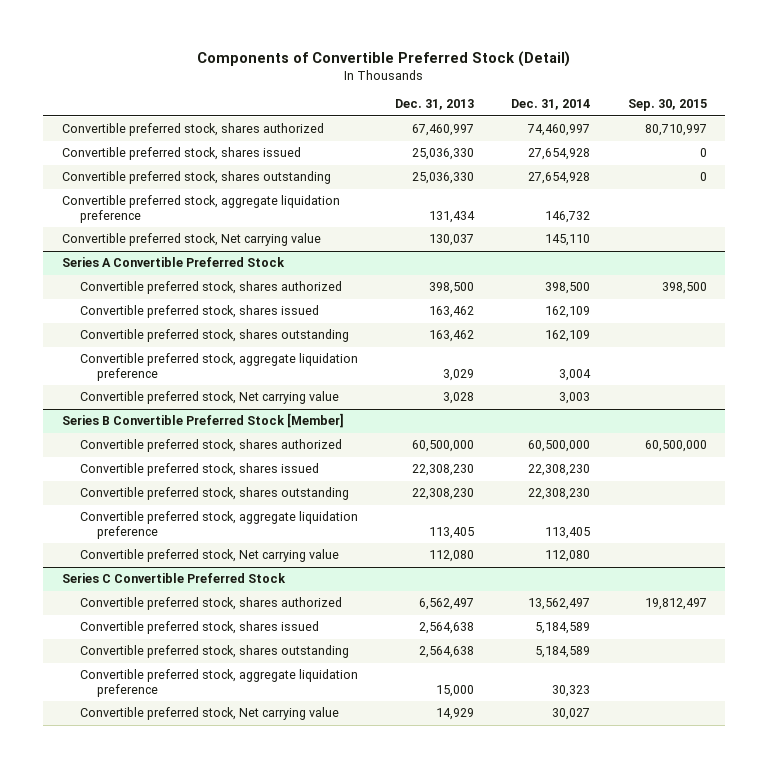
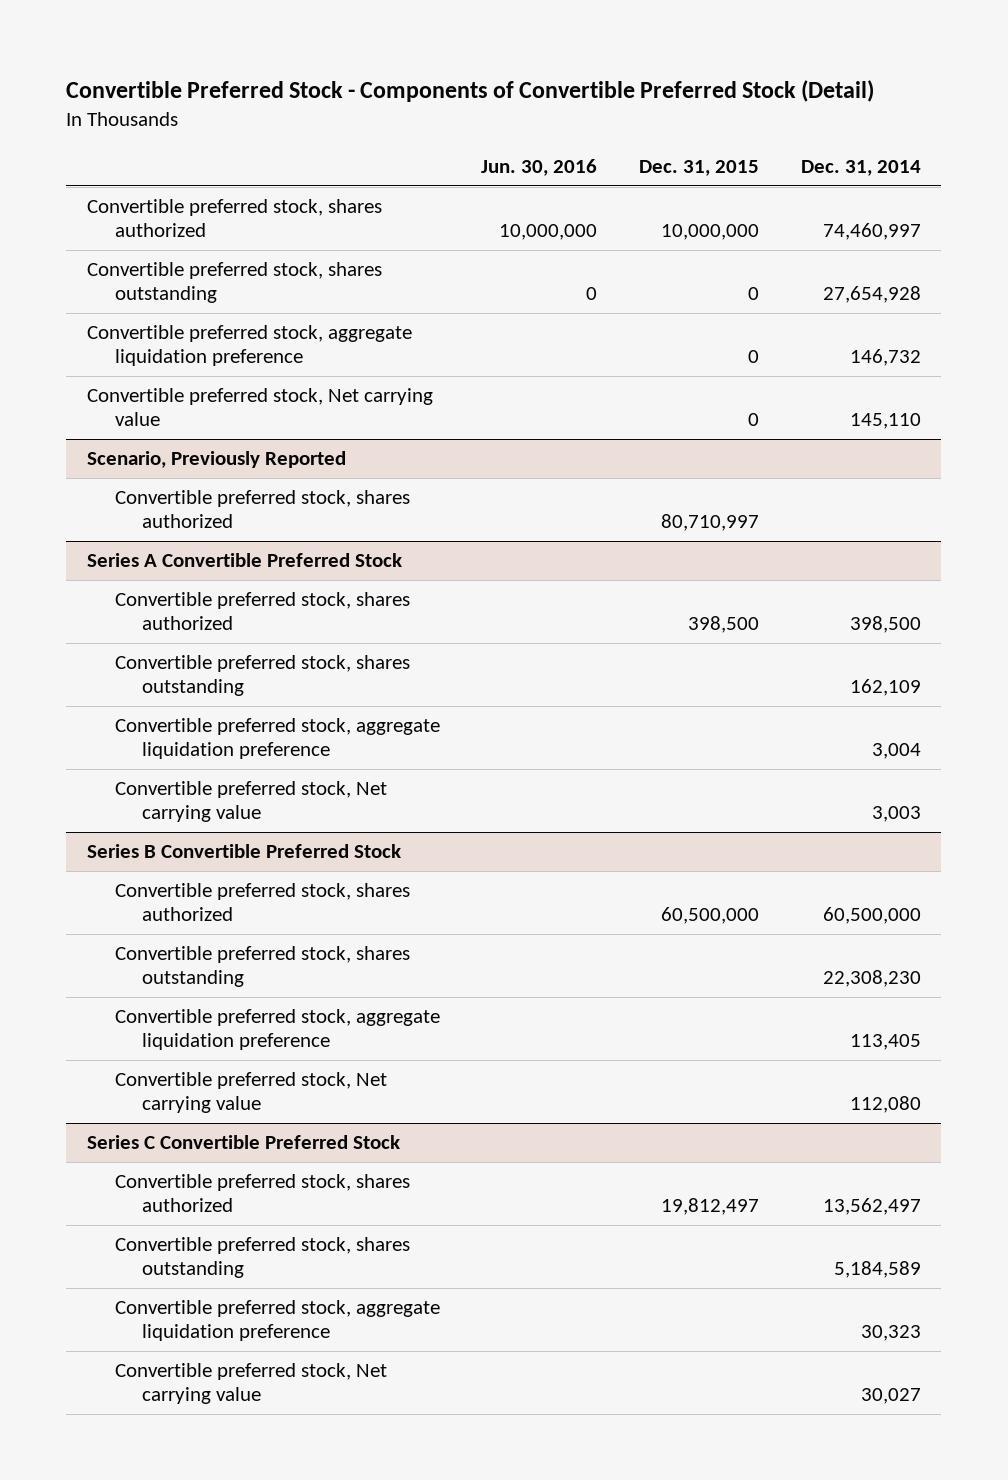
- Components of Convertible Preferred Stock (Detail)
+ Convertible Preferred Stock - Components of Convertible Preferred Stock (Detail)
- | Dec. 31, 2013 | Dec. 31, 2014 | Sep. 30, 2015
+ | Jun. 30, 2016 | Dec. 31, 2015 | Dec. 31, 2014
- Convertible preferred stock, shares issued | 25,036,330 | 27,654,928 | 0
+ Scenario, Previously Reported
+ Convertible preferred stock, shares authorized | | 80,710,997 |
@ Series A Convertible Preferred Stock
- Convertible preferred stock, shares issued | 163,462 | 162,109 |
- Series B Convertible Preferred Stock [Member]
+ Series B Convertible Preferred Stock
- Convertible preferred stock, shares issued | 22,308,230 | 22,308,230 |
@ Series C Convertible Preferred Stock
- Convertible preferred stock, shares issued | 2,564,638 | 5,184,589 |

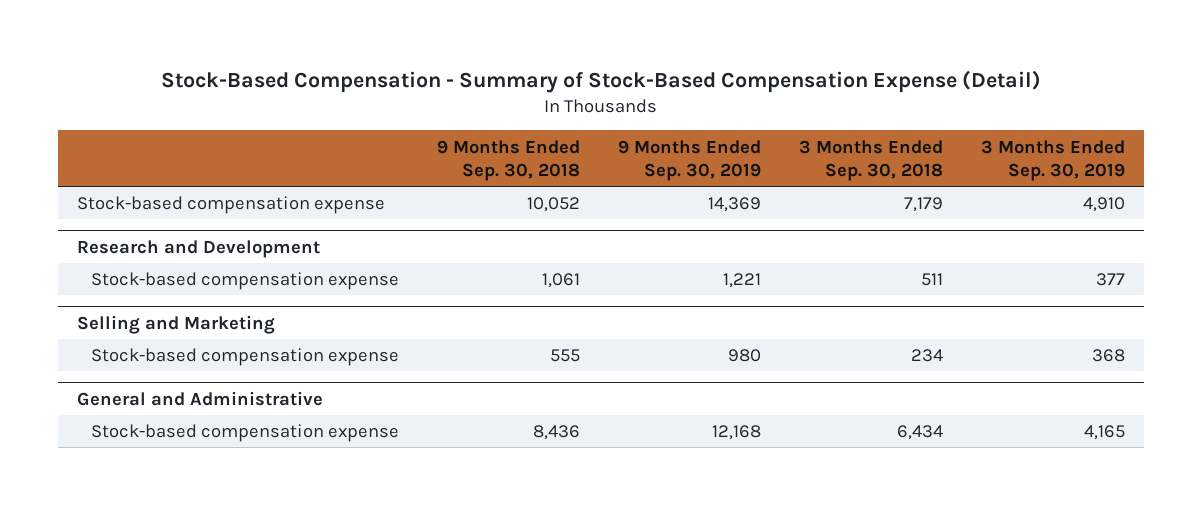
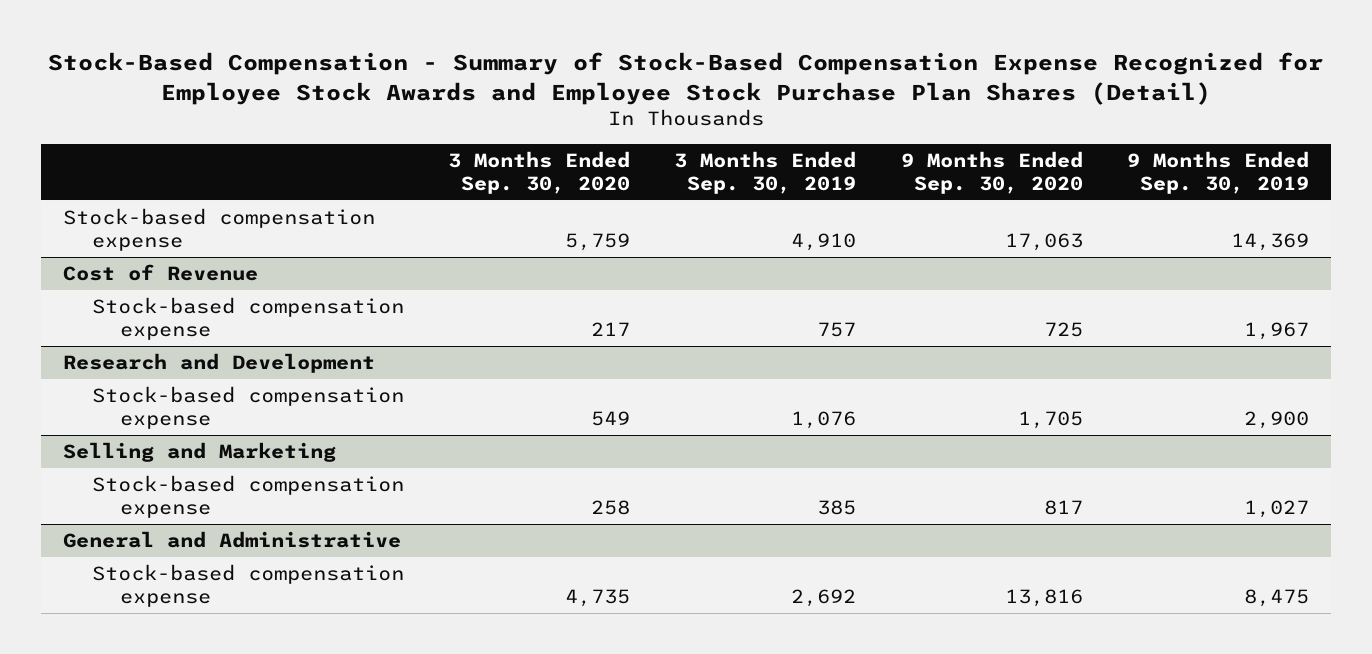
- Stock-Based Compensation - Summary of Stock-Based Compensation Expense (Detail)
+ Stock-Based Compensation - Summary of Stock-Based Compensation Expense Recognized for Employee Stock Awards and Employee Stock Purchase Plan Shares (Detail)
- | 9 Months Ended Sep. 30, 2018 | 9 Months Ended Sep. 30, 2019 | 3 Months Ended Sep. 30, 2018 | 3 Months Ended Sep. 30, 2019
+ | 3 Months Ended Sep. 30, 2020 | 3 Months Ended Sep. 30, 2019 | 9 Months Ended Sep. 30, 2020 | 9 Months Ended Sep. 30, 2019
+ Cost of Revenue
+ Stock-based compensation expense | 217 | 757 | 725 | 1,967
@ Research and Development
- Stock-based compensation expense | 1,061 | 1,221 | 511 | 377
+ Stock-based compensation expense | 549 | 1,076 | 1,705 | 2,900
@ Selling and Marketing
- Stock-based compensation expense | 555 | 980 | 234 | 368
+ Stock-based compensation expense | 258 | 385 | 817 | 1,027
@ General and Administrative
- Stock-based compensation expense | 8,436 | 12,168 | 6,434 | 4,165
+ Stock-based compensation expense | 4,735 | 2,692 | 13,816 | 8,475

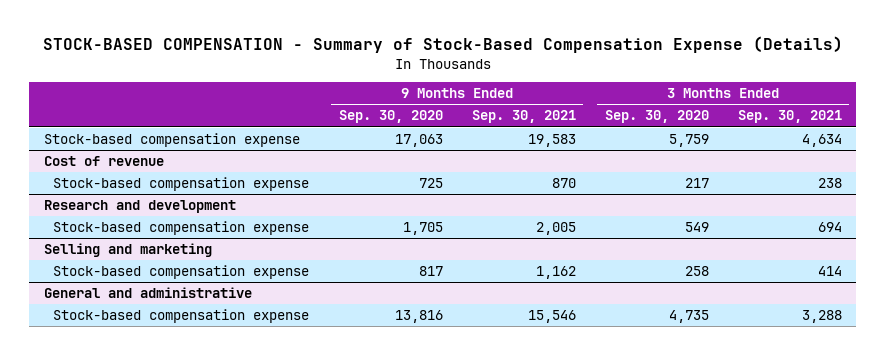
- Stock-Based Compensation - Summary of Stock-Based Compensation Expense Recognized for Employee Stock Awards and Employee Stock Purchase Plan Shares (Detail)
+ STOCK-BASED COMPENSATION - Summary of Stock-Based Compensation Expense (Details)
- | 3 Months Ended Sep. 30, 2020 | 3 Months Ended Sep. 30, 2019 | 9 Months Ended Sep. 30, 2020 | 9 Months Ended Sep. 30, 2019
+ | 9 Months Ended Sep. 30, 2020 | 9 Months Ended Sep. 30, 2021 | 3 Months Ended Sep. 30, 2020 | 3 Months Ended Sep. 30, 2021
- Cost of Revenue
+ Cost of revenue
- Research and Development
+ Research and development
- Selling and Marketing
+ Selling and marketing
- General and Administrative
+ General and administrative

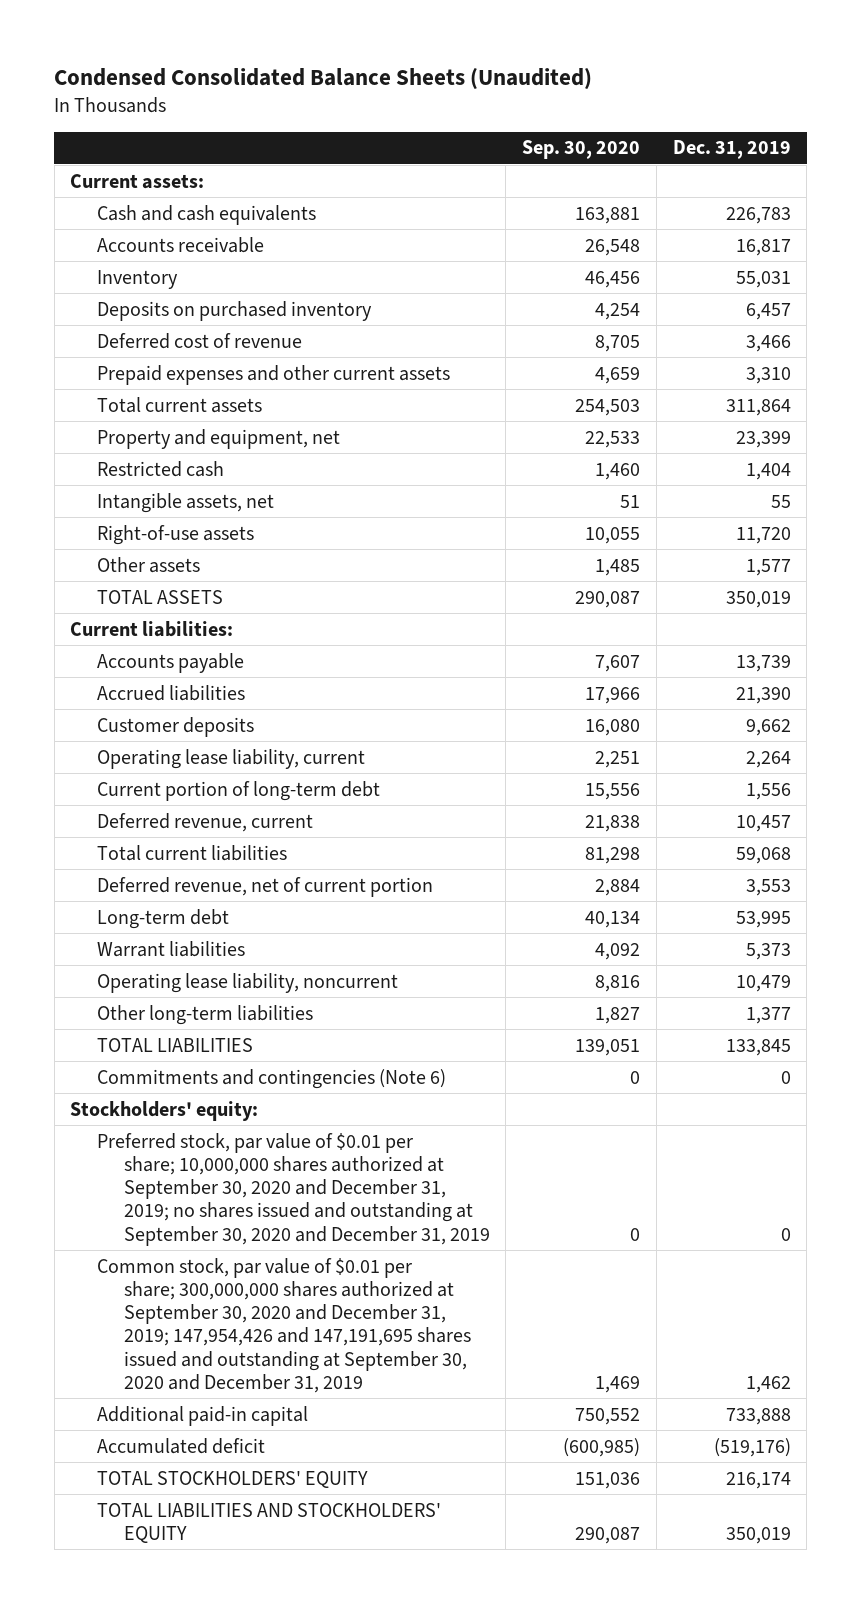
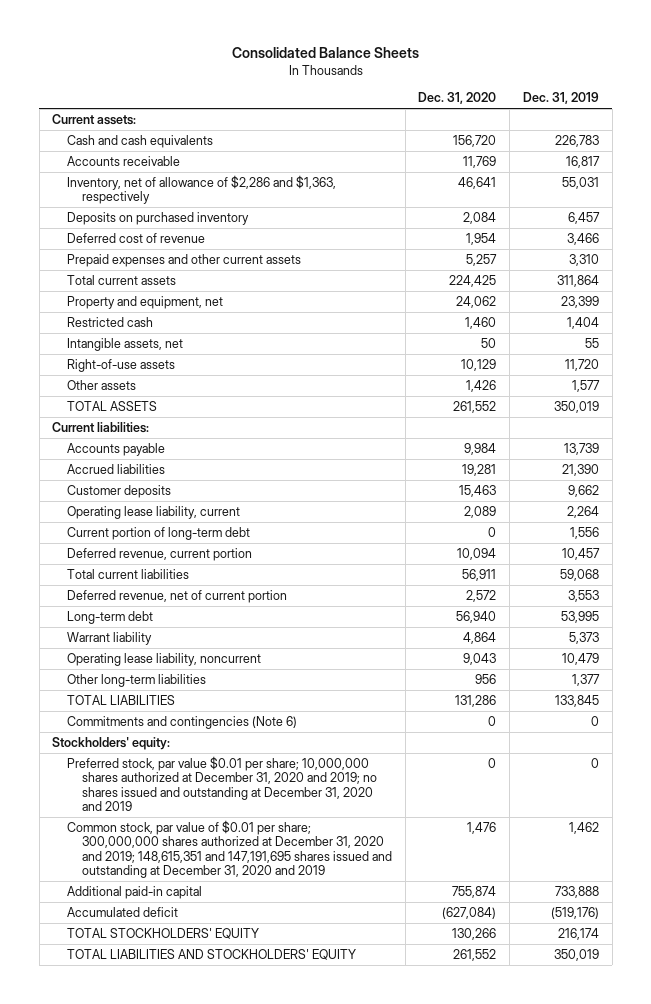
- Condensed Consolidated Balance Sheets (Unaudited)
+ Consolidated Balance Sheets
- | Sep. 30, 2020 | Dec. 31, 2019
+ | Dec. 31, 2020 | Dec. 31, 2019
- Inventory | 46,456 | 55,031
+ Inventory, net of allowance of $2,286 and $1,363, respectively | 46,641 | 55,031
- Deferred revenue, current | 21,838 | 10,457
+ Deferred revenue, current portion | 10,094 | 10,457
- Warrant liabilities | 4,092 | 5,373
+ Warrant liability | 4,864 | 5,373
- Preferred stock, par value of $0.01 per share; 10,000,000 shares authorized at September 30, 2020 and December 31, 2019; no shares issued and outstanding at September 30, 2020 and December 31, 2019 | 0 | 0
- Common stock, par value of $0.01 per share; 300,000,000 shares authorized at September 30, 2020 and December 31, 2019; 147,954,426 and 147,191,695 shares issued and outstanding at September 30, 2020 and December 31, 2019 | 1,469 | 1,462
+ Preferred stock, par value $0.01 per share; 10,000,000 shares authorized at December 31, 2020 and 2019; no shares issued and outstanding at December 31, 2020 and 2019 | 0 | 0
+ Common stock, par value of $0.01 per share; 300,000,000 shares authorized at December 31, 2020 and 2019; 148,615,351 and 147,191,695 shares issued and outstanding at December 31, 2020 and 2019 | 1,476 | 1,462

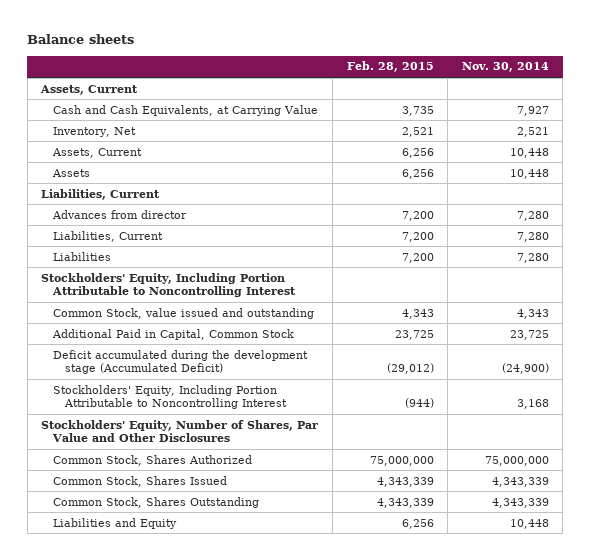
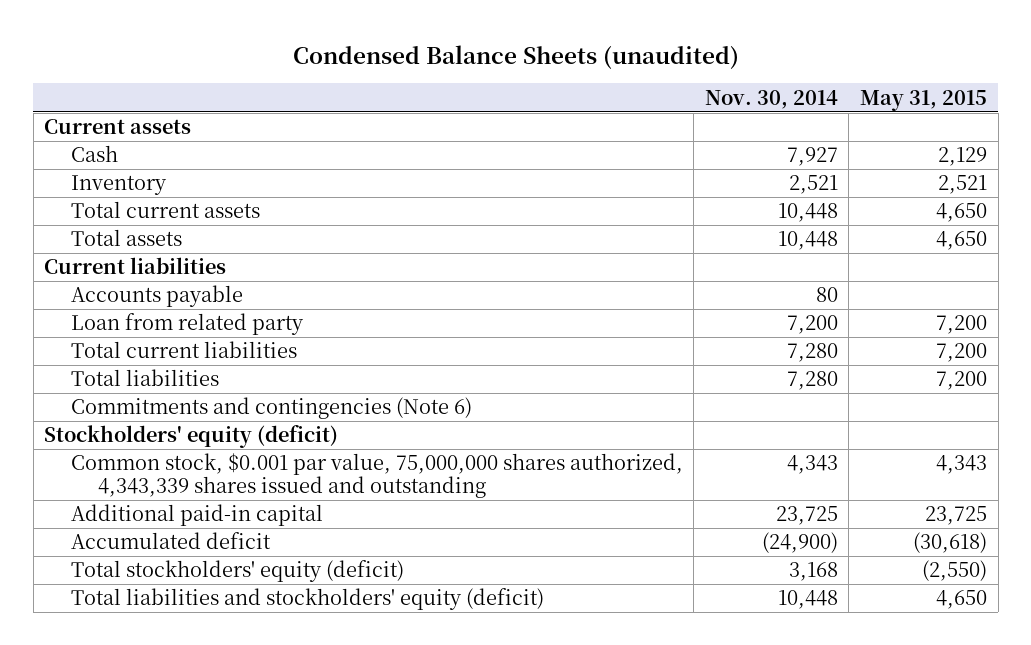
- Balance sheets
+ Condensed Balance Sheets (unaudited)
- | Feb. 28, 2015 | Nov. 30, 2014
+ | Nov. 30, 2014 | May 31, 2015
- Assets, Current
- Cash and Cash Equivalents, at Carrying Value | 3,735 | 7,927
- Inventory, Net | 2,521 | 2,521
- Assets, Current | 6,256 | 10,448
- Assets | 6,256 | 10,448
- Liabilities, Current
- Advances from director | 7,200 | 7,280
- Liabilities, Current | 7,200 | 7,280
- Liabilities | 7,200 | 7,280
- Stockholders' Equity, Including Portion Attributable to Noncontrolling Interest
- Common Stock, value issued and outstanding | 4,343 | 4,343
- Additional Paid in Capital, Common Stock | 23,725 | 23,725
- Deficit accumulated during the development stage (Accumulated Deficit) | (29,012) | (24,900)
- Stockholders' Equity, Including Portion Attributable to Noncontrolling Interest | (944) | 3,168
- Stockholders' Equity, Number of Shares, Par Value and Other Disclosures
- Common Stock, Shares Authorized | 75,000,000 | 75,000,000
- Common Stock, Shares Issued | 4,343,339 | 4,343,339
- Common Stock, Shares Outstanding | 4,343,339 | 4,343,339
- Liabilities and Equity | 6,256 | 10,448
+ Current assets
+ Cash | 7,927 | 2,129
+ Inventory | 2,521 | 2,521
+ Total current assets | 10,448 | 4,650
+ Total assets | 10,448 | 4,650
+ Current liabilities
+ Accounts payable | 80 |
+ Loan from related party | 7,200 | 7,200
+ Total current liabilities | 7,280 | 7,200
+ Total liabilities | 7,280 | 7,200
+ Commitments and contingencies (Note 6)
+ Stockholders' equity (deficit)
+ Common stock, $0.001 par value, 75,000,000 shares authorized, 4,343,339 shares issued and outstanding | 4,343 | 4,343
+ Additional paid-in capital | 23,725 | 23,725
+ Accumulated deficit | (24,900) | (30,618)
+ Total stockholders' equity (deficit) | 3,168 | (2,550)
+ Total liabilities and stockholders' equity (deficit) | 10,448 | 4,650

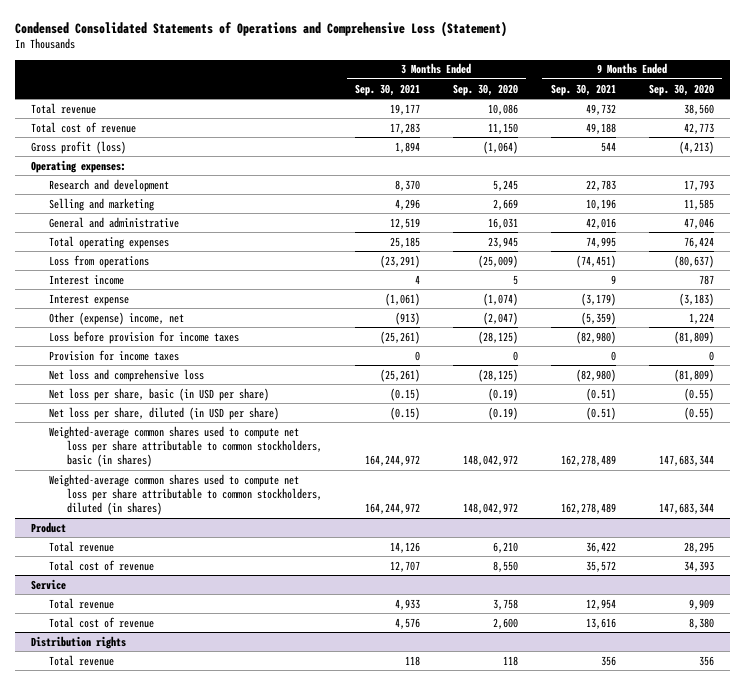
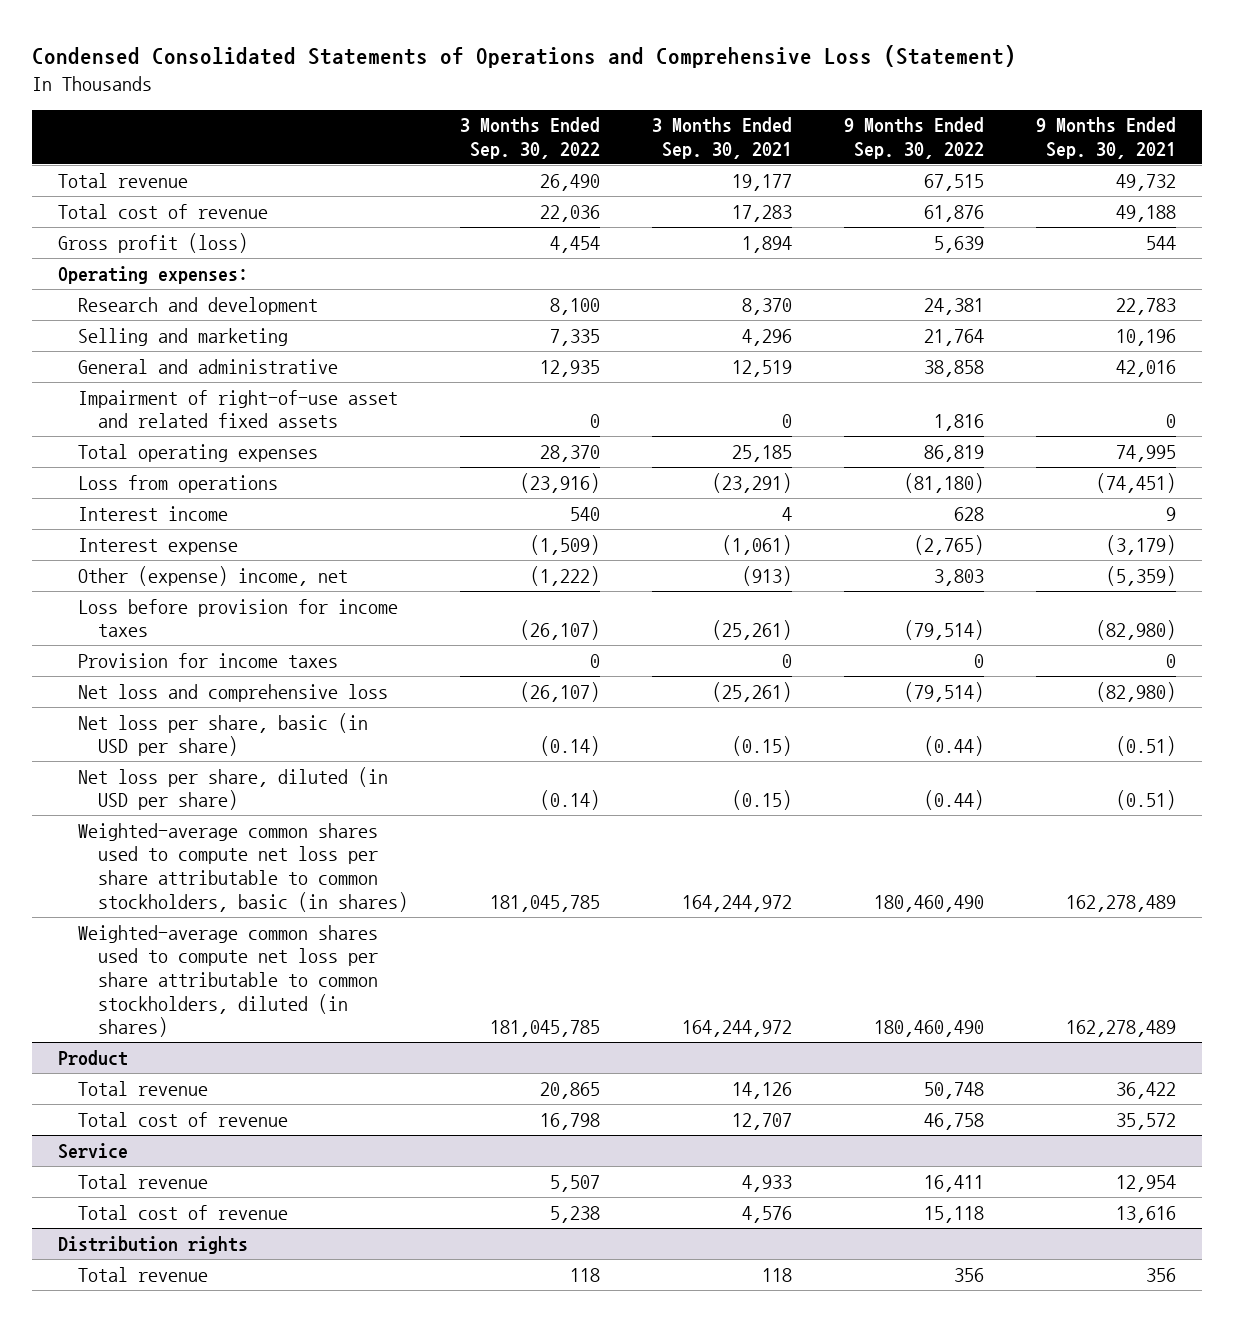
- | 3 Months Ended Sep. 30, 2021 | 3 Months Ended Sep. 30, 2020 | 9 Months Ended Sep. 30, 2021 | 9 Months Ended Sep. 30, 2020
+ | 3 Months Ended Sep. 30, 2022 | 3 Months Ended Sep. 30, 2021 | 9 Months Ended Sep. 30, 2022 | 9 Months Ended Sep. 30, 2021
+ Impairment of right-of-use asset and related fixed assets | 0 | 0 | 1,816 | 0

